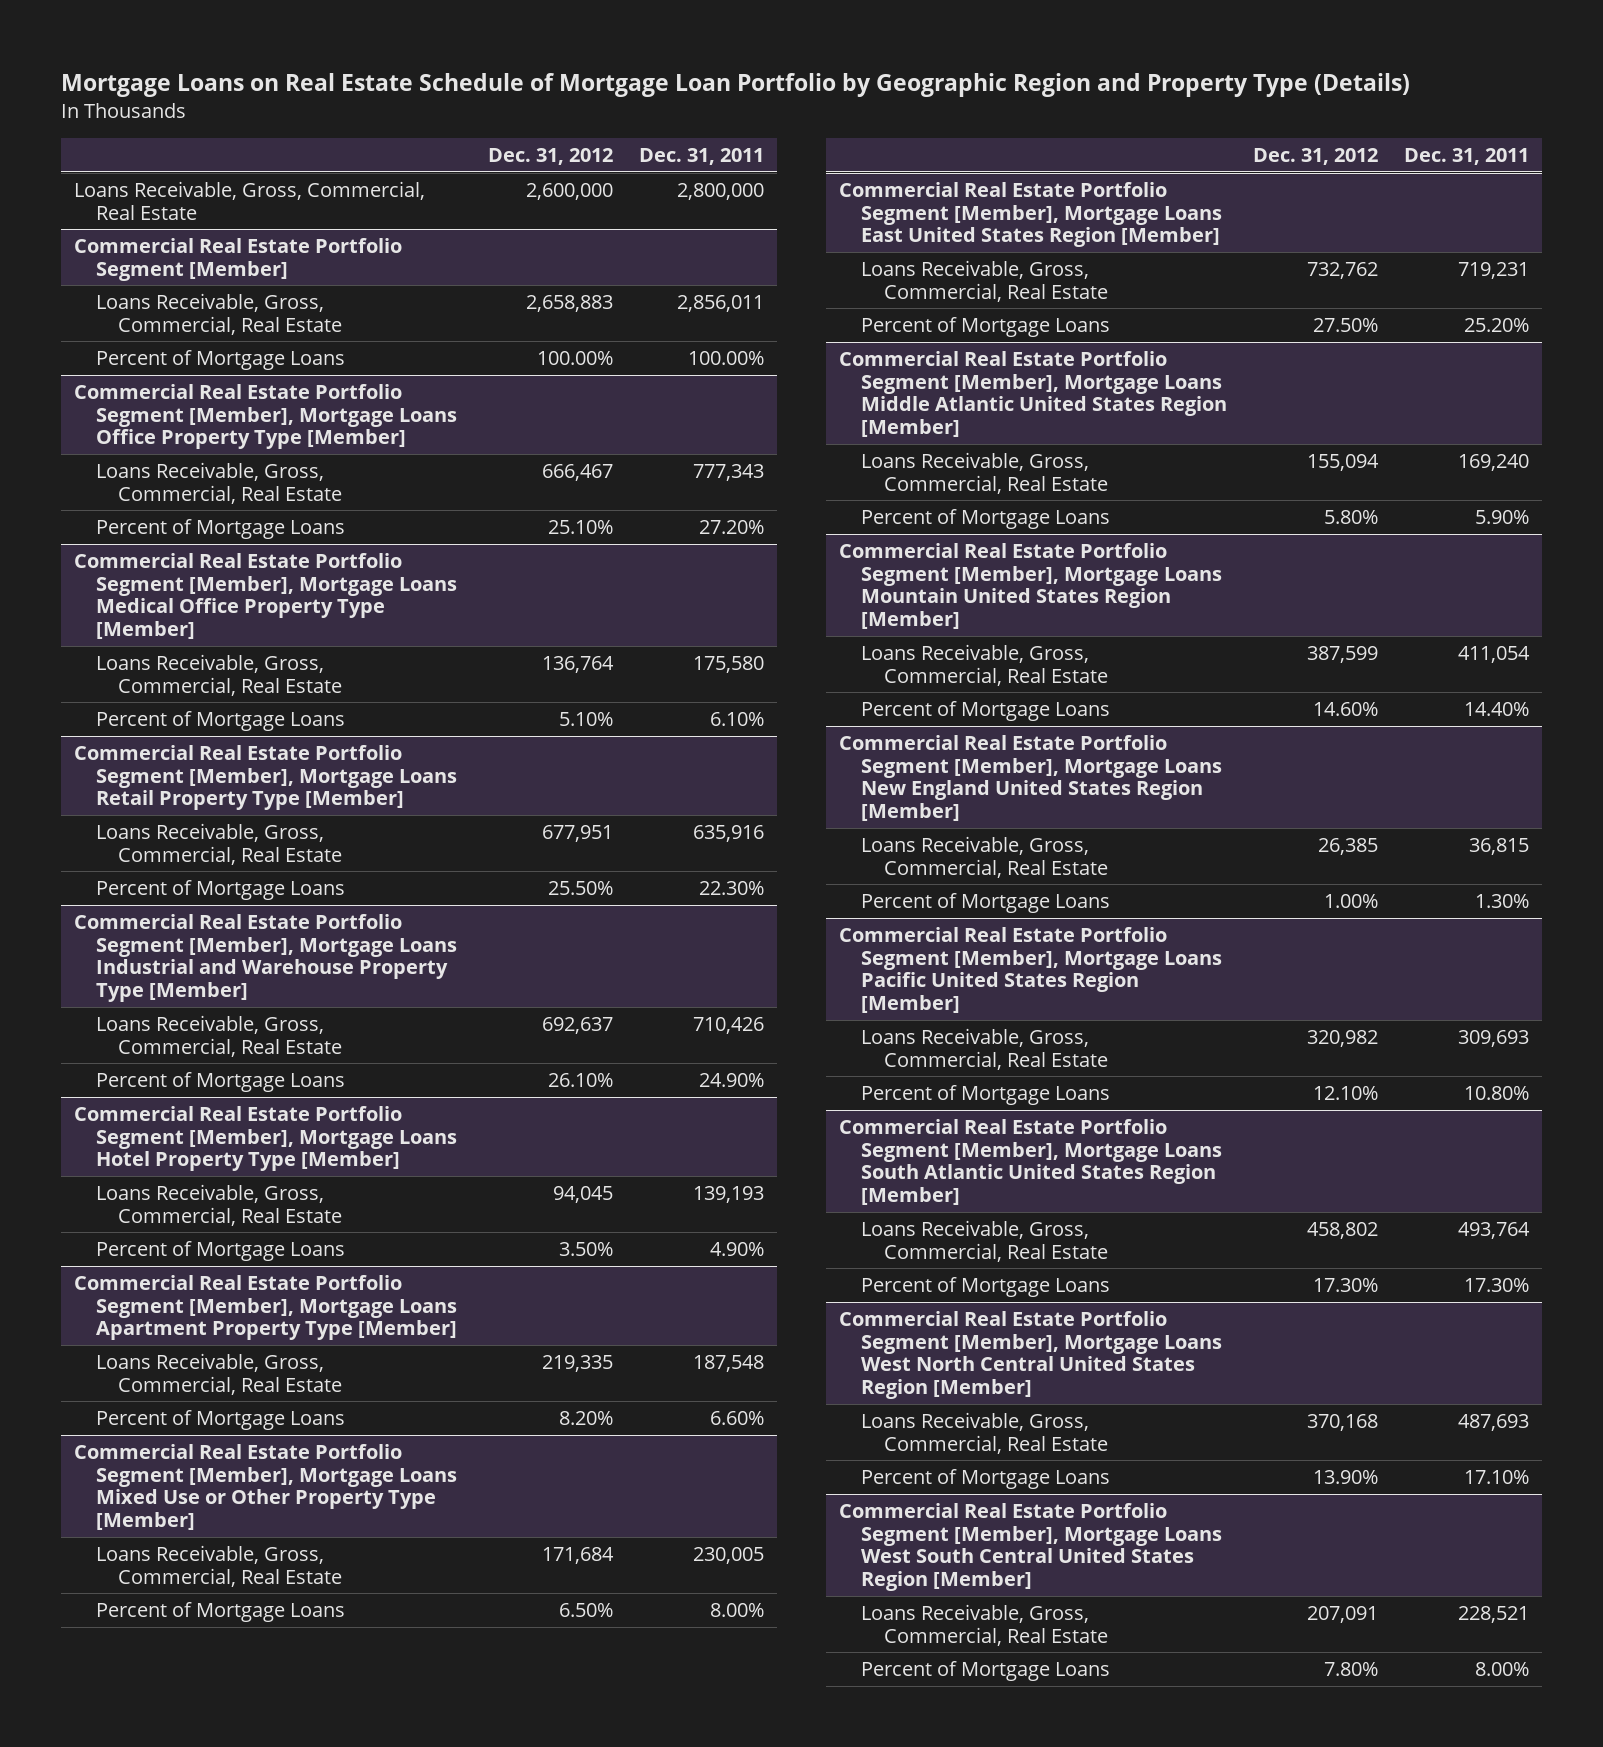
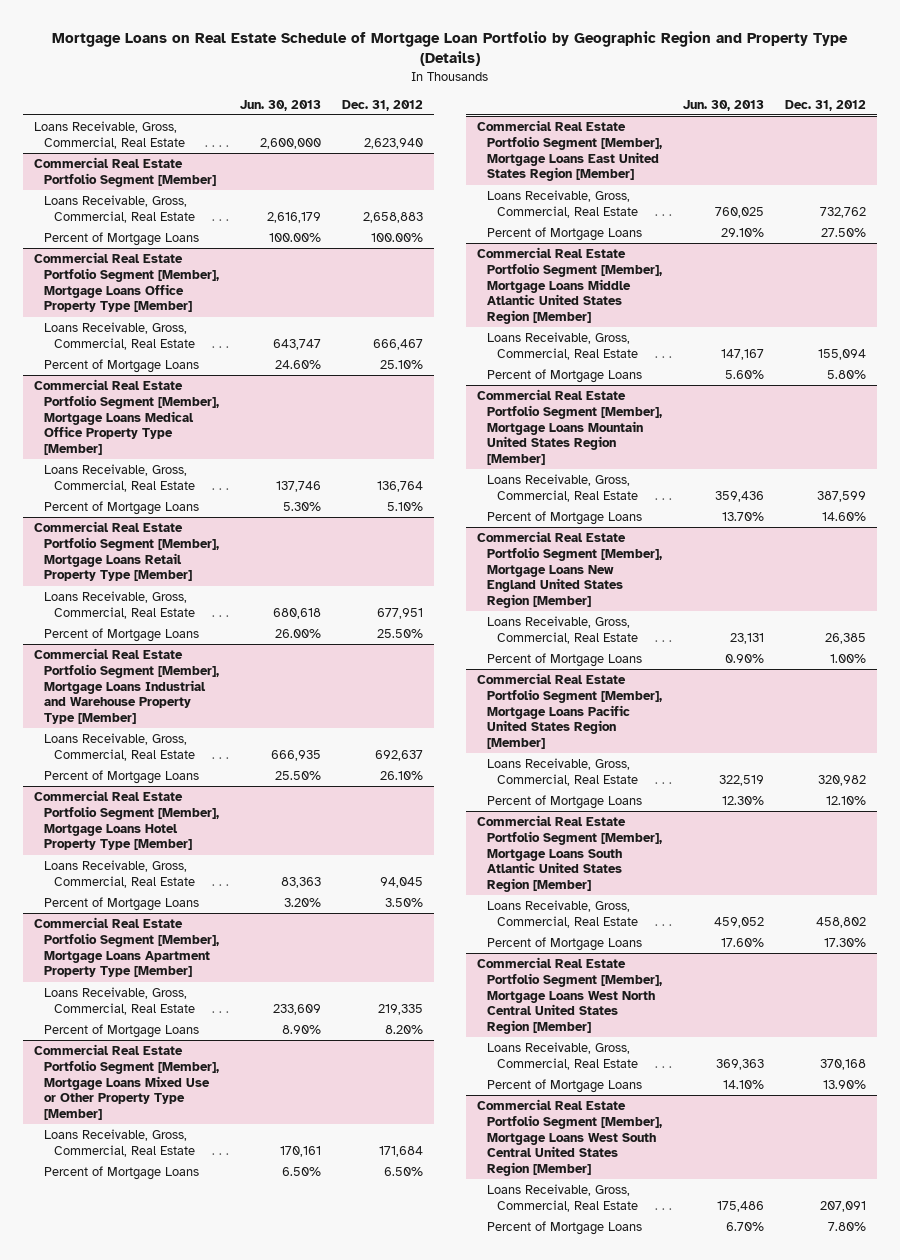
- | Dec. 31, 2012 | Dec. 31, 2011
+ | Jun. 30, 2013 | Dec. 31, 2012
- Loans Receivable, Gross, Commercial, Real Estate | 2,600,000 | 2,800,000
+ Loans Receivable, Gross, Commercial, Real Estate | 2,600,000 | 2,623,940

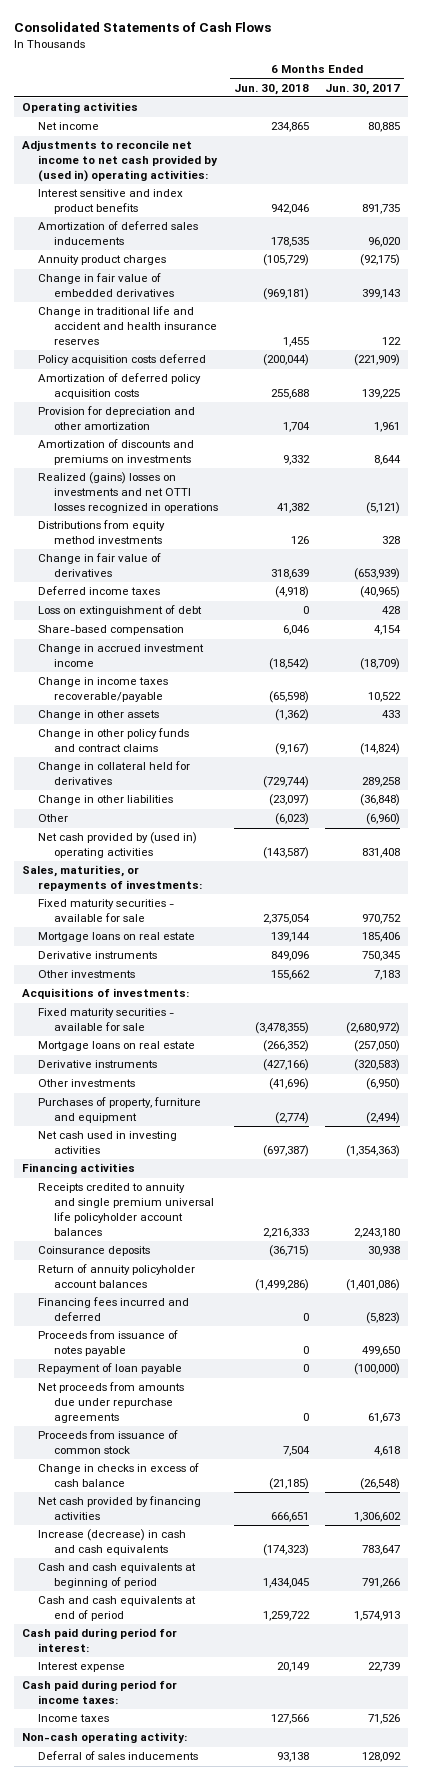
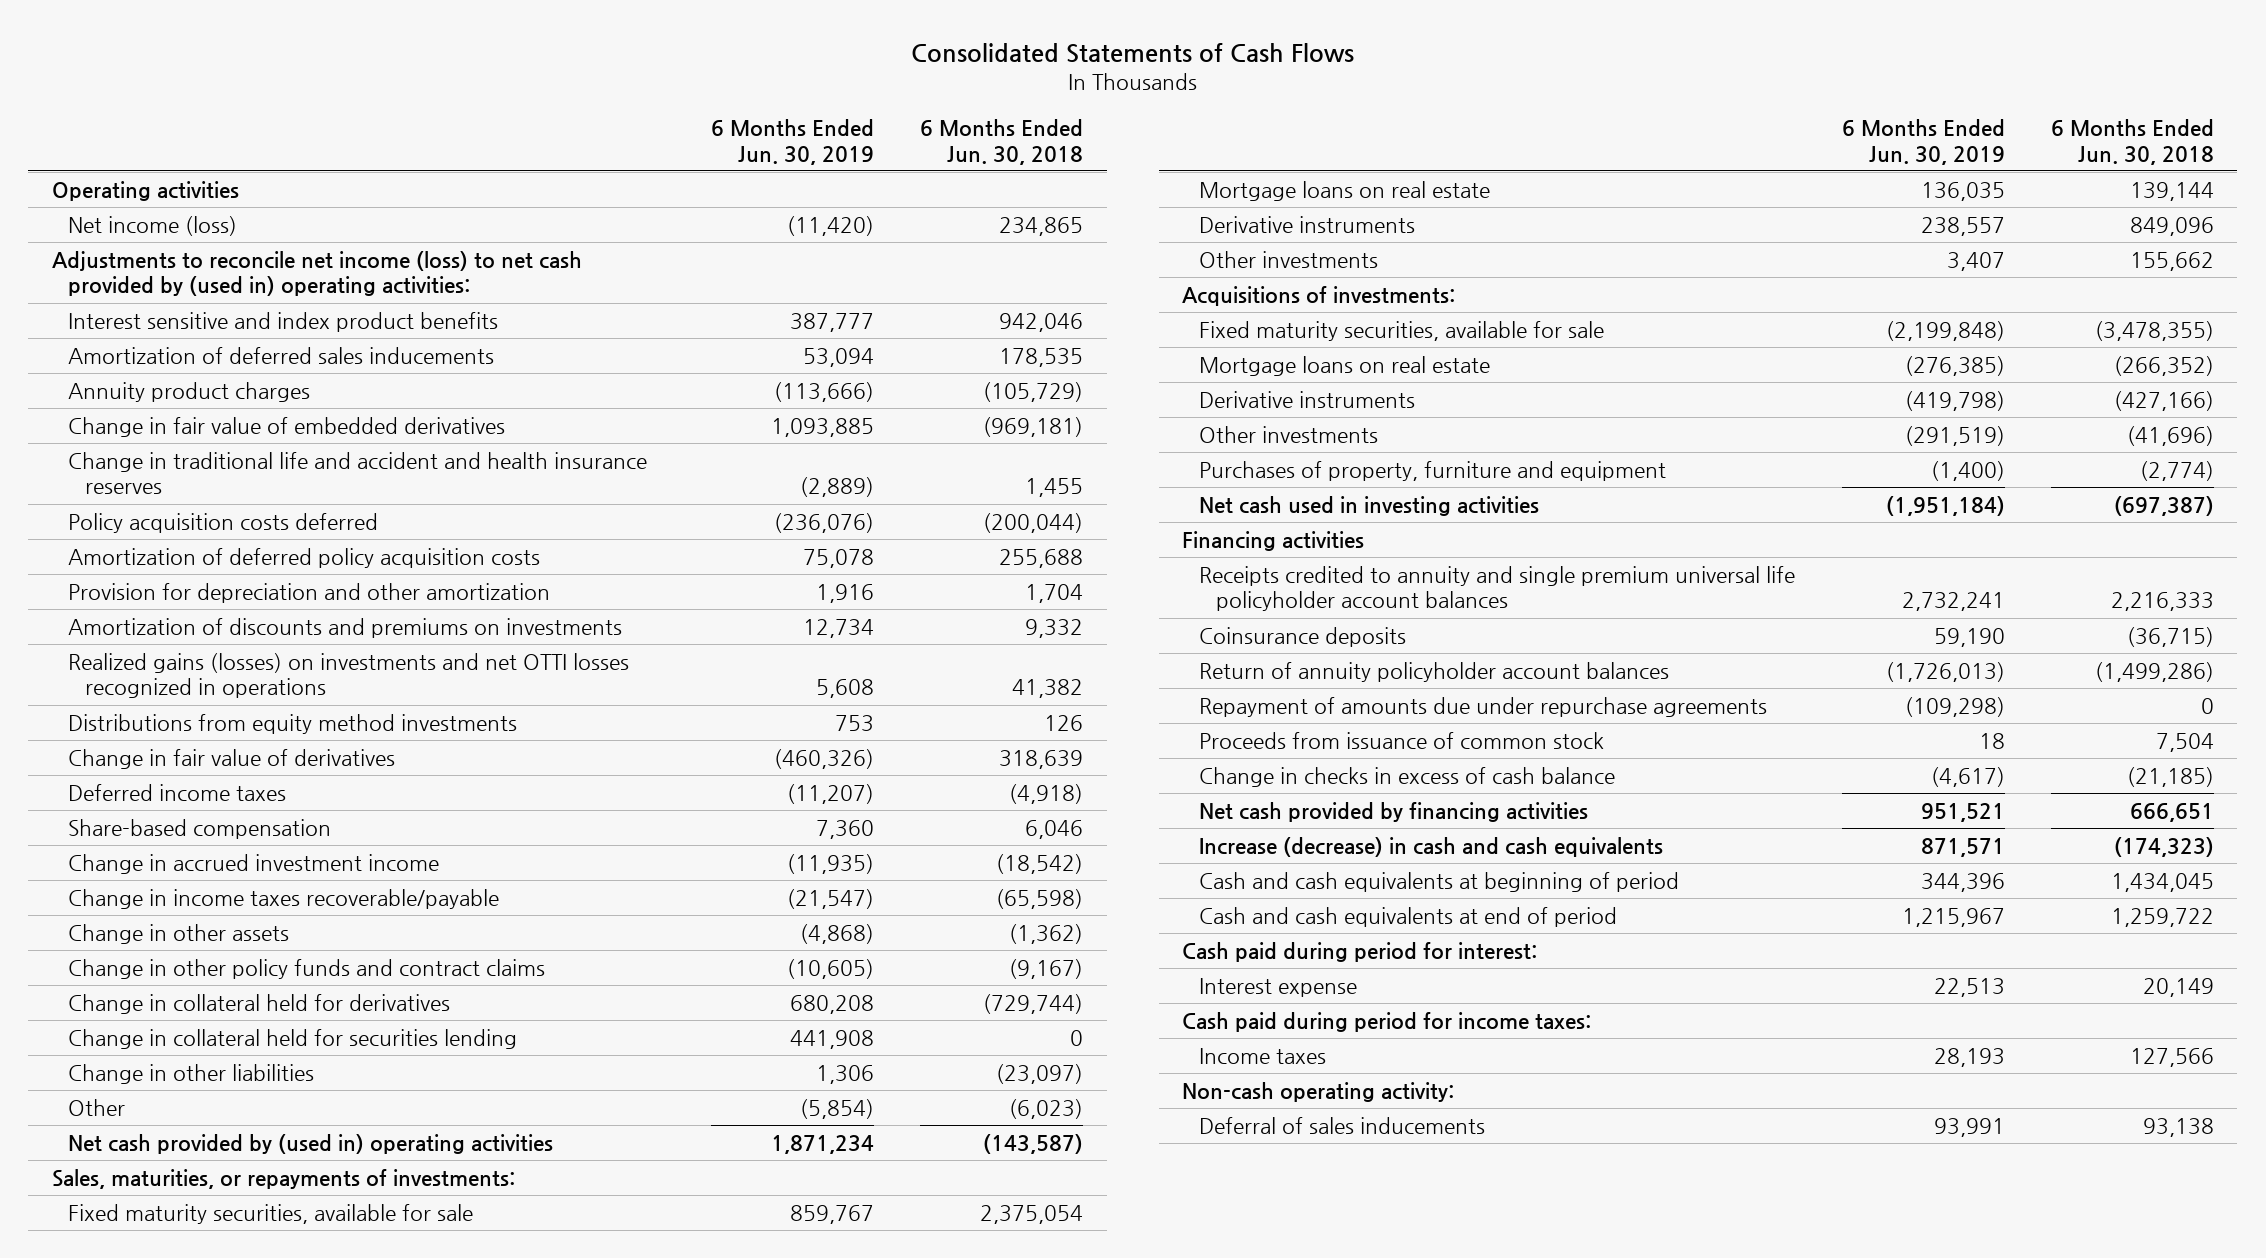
- | 6 Months Ended Jun. 30, 2018 | 6 Months Ended Jun. 30, 2017
+ | 6 Months Ended Jun. 30, 2019 | 6 Months Ended Jun. 30, 2018
- Net income | 234,865 | 80,885
- Adjustments to reconcile net income to net cash provided by (used in) operating activities:
+ Net income (loss) | (11,420) | 234,865
+ Adjustments to reconcile net income (loss) to net cash provided by (used in) operating activities:
- Realized (gains) losses on investments and net OTTI losses recognized in operations | 41,382 | (5,121)
+ Realized gains (losses) on investments and net OTTI losses recognized in operations | 5,608 | 41,382
- Loss on extinguishment of debt | 0 | 428
+ Change in collateral held for securities lending | 441,908 | 0
- Fixed maturity securities - available for sale | 2,375,054 | 970,752
+ Fixed maturity securities, available for sale | 859,767 | 2,375,054
- Fixed maturity securities - available for sale | (3,478,355) | (2,680,972)
+ Fixed maturity securities, available for sale | (2,199,848) | (3,478,355)
- Financing fees incurred and deferred | 0 | (5,823)
- Proceeds from issuance of notes payable | 0 | 499,650
- Repayment of loan payable | 0 | (100,000)
- Net proceeds from amounts due under repurchase agreements | 0 | 61,673
+ Repayment of amounts due under repurchase agreements | (109,298) | 0

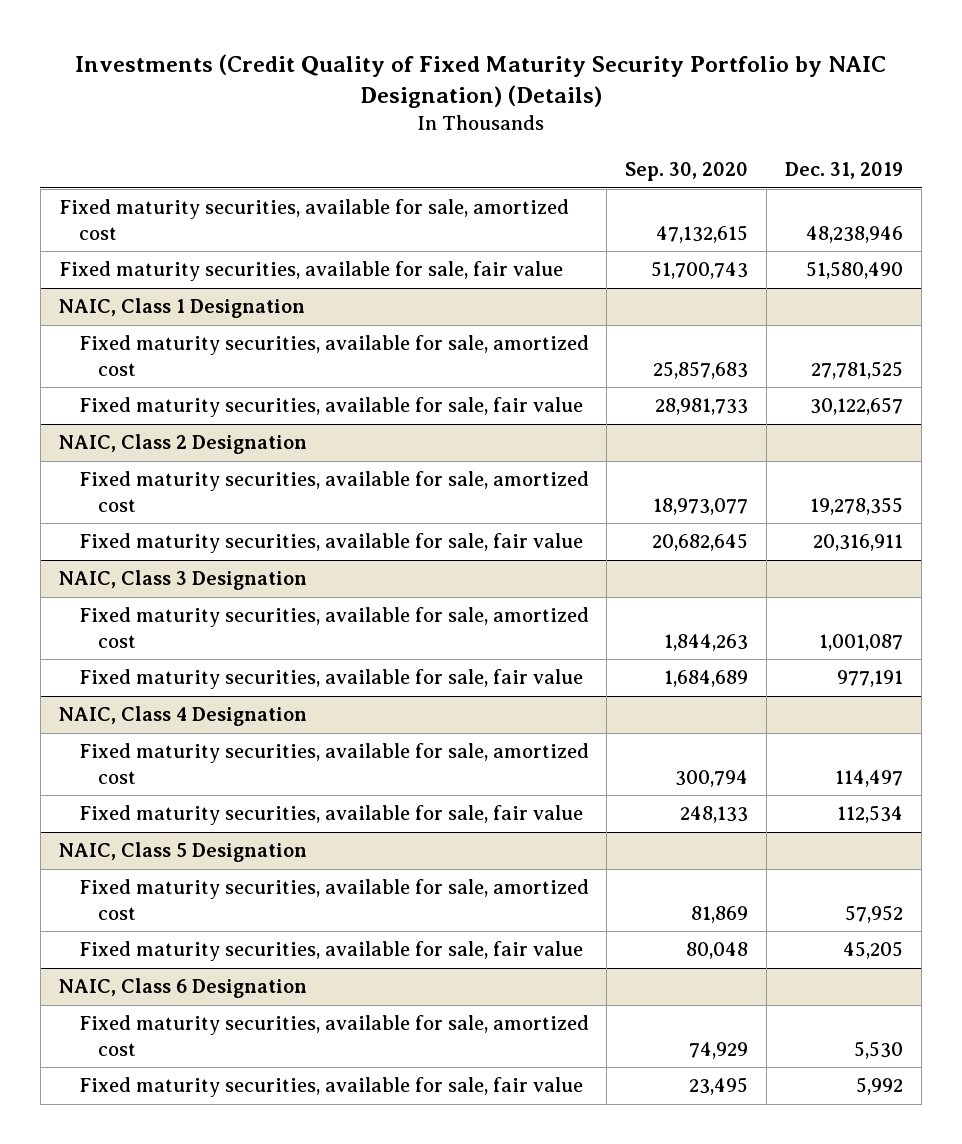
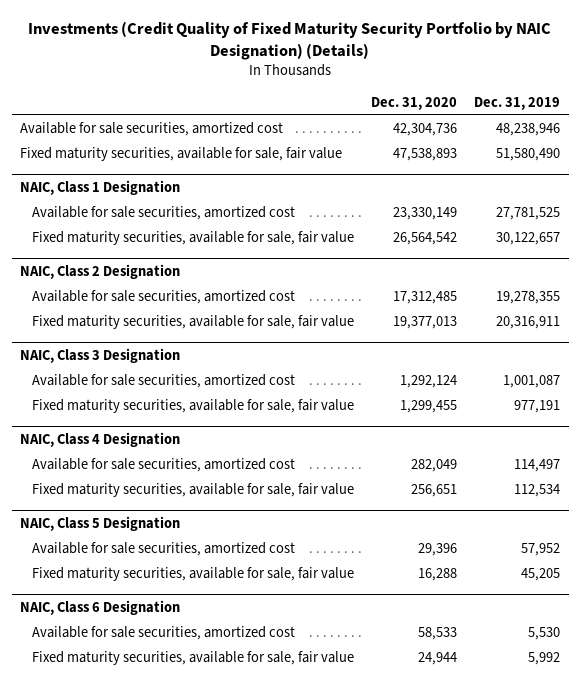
- | Sep. 30, 2020 | Dec. 31, 2019
+ | Dec. 31, 2020 | Dec. 31, 2019
- Fixed maturity securities, available for sale, amortized cost | 47,132,615 | 48,238,946
+ Available for sale securities, amortized cost | 42,304,736 | 48,238,946
@ NAIC, Class 1 Designation
- Fixed maturity securities, available for sale, amortized cost | 25,857,683 | 27,781,525
+ Available for sale securities, amortized cost | 23,330,149 | 27,781,525
@ NAIC, Class 2 Designation
- Fixed maturity securities, available for sale, amortized cost | 18,973,077 | 19,278,355
+ Available for sale securities, amortized cost | 17,312,485 | 19,278,355
@ NAIC, Class 3 Designation
- Fixed maturity securities, available for sale, amortized cost | 1,844,263 | 1,001,087
+ Available for sale securities, amortized cost | 1,292,124 | 1,001,087
@ NAIC, Class 4 Designation
- Fixed maturity securities, available for sale, amortized cost | 300,794 | 114,497
+ Available for sale securities, amortized cost | 282,049 | 114,497
@ NAIC, Class 5 Designation
- Fixed maturity securities, available for sale, amortized cost | 81,869 | 57,952
+ Available for sale securities, amortized cost | 29,396 | 57,952
@ NAIC, Class 6 Designation
- Fixed maturity securities, available for sale, amortized cost | 74,929 | 5,530
+ Available for sale securities, amortized cost | 58,533 | 5,530

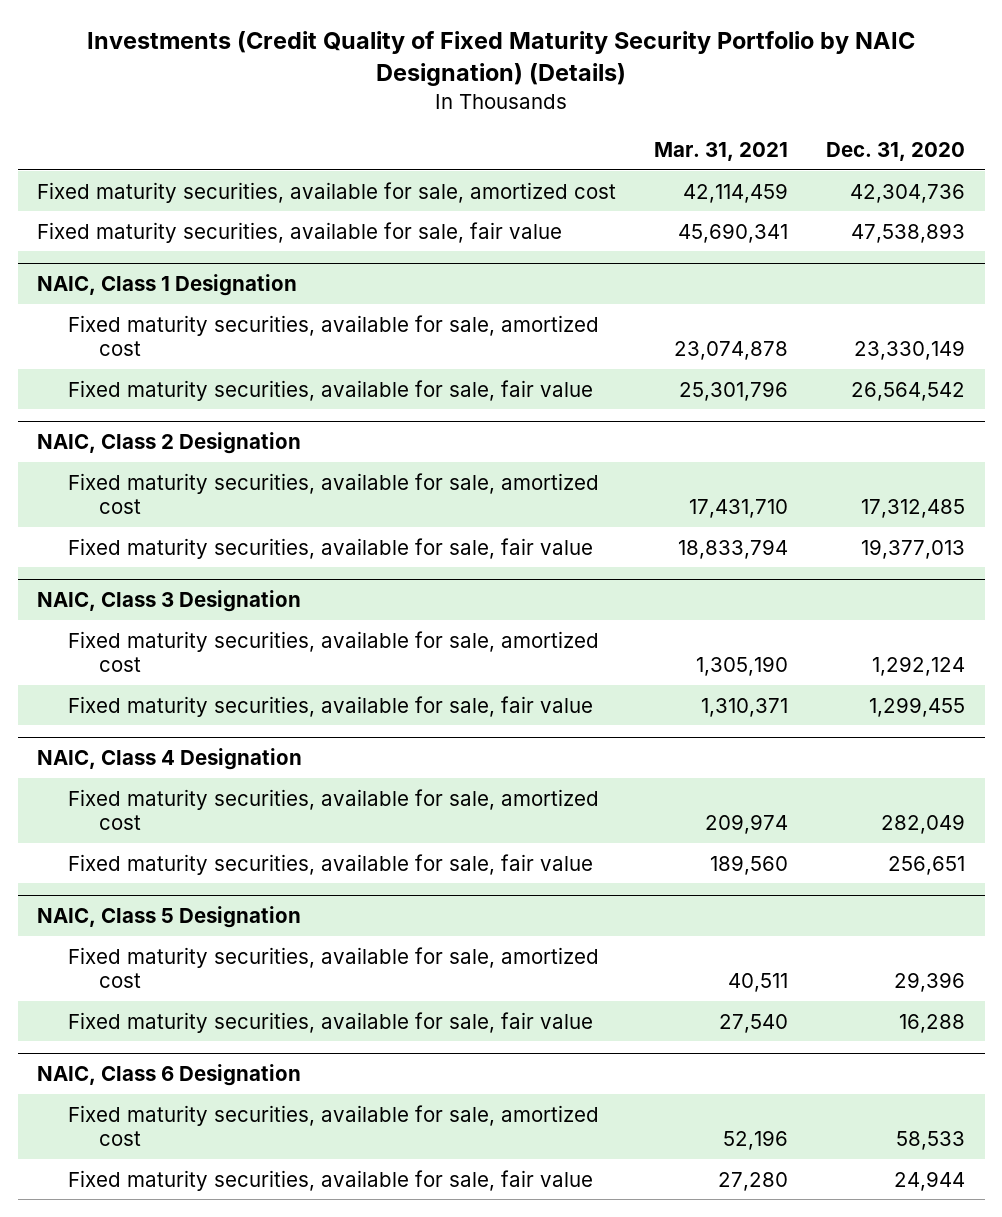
- | Dec. 31, 2020 | Dec. 31, 2019
+ | Mar. 31, 2021 | Dec. 31, 2020
- Available for sale securities, amortized cost | 42,304,736 | 48,238,946
+ Fixed maturity securities, available for sale, amortized cost | 42,114,459 | 42,304,736
@ NAIC, Class 1 Designation
- Available for sale securities, amortized cost | 23,330,149 | 27,781,525
+ Fixed maturity securities, available for sale, amortized cost | 23,074,878 | 23,330,149
@ NAIC, Class 2 Designation
- Available for sale securities, amortized cost | 17,312,485 | 19,278,355
+ Fixed maturity securities, available for sale, amortized cost | 17,431,710 | 17,312,485
@ NAIC, Class 3 Designation
- Available for sale securities, amortized cost | 1,292,124 | 1,001,087
+ Fixed maturity securities, available for sale, amortized cost | 1,305,190 | 1,292,124
@ NAIC, Class 4 Designation
- Available for sale securities, amortized cost | 282,049 | 114,497
+ Fixed maturity securities, available for sale, amortized cost | 209,974 | 282,049
@ NAIC, Class 5 Designation
- Available for sale securities, amortized cost | 29,396 | 57,952
+ Fixed maturity securities, available for sale, amortized cost | 40,511 | 29,396
@ NAIC, Class 6 Designation
- Available for sale securities, amortized cost | 58,533 | 5,530
+ Fixed maturity securities, available for sale, amortized cost | 52,196 | 58,533

